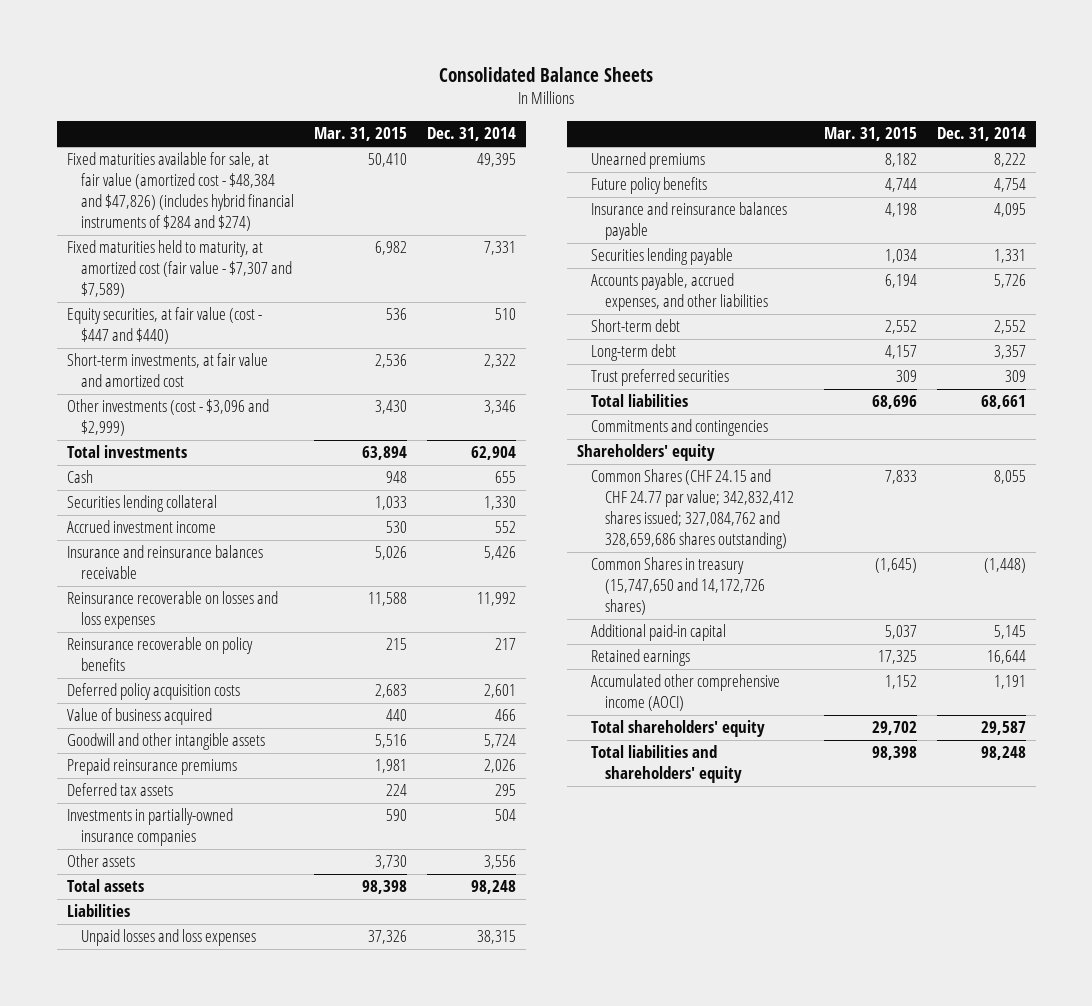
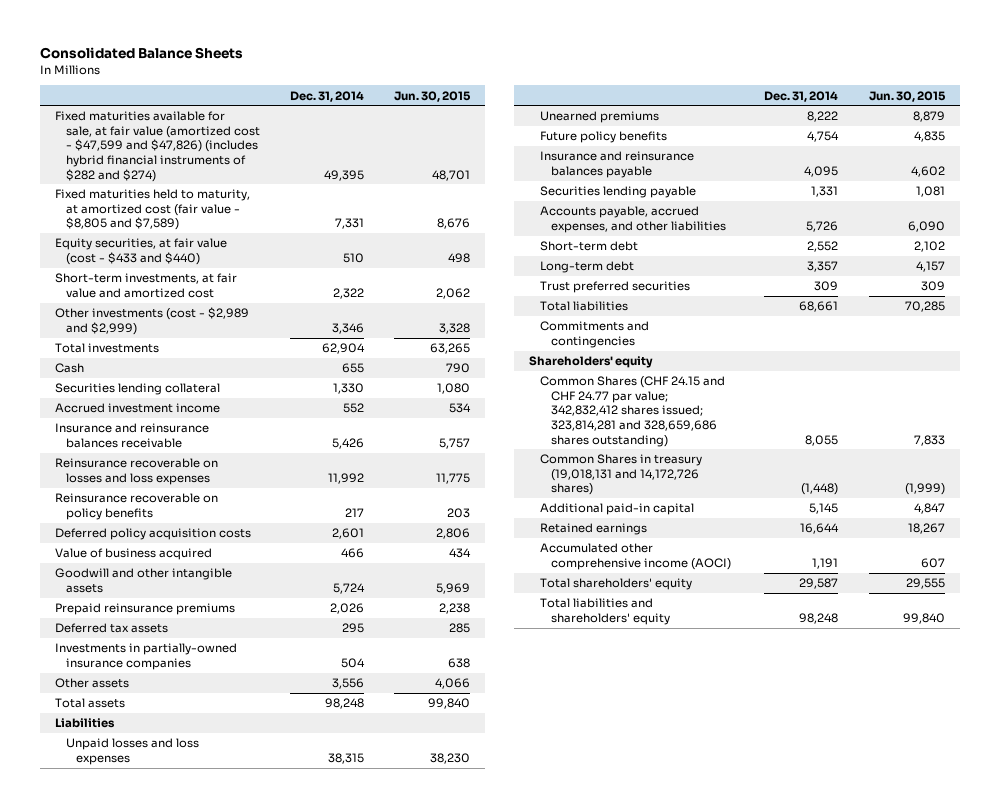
- | Mar. 31, 2015 | Dec. 31, 2014
+ | Dec. 31, 2014 | Jun. 30, 2015
- Fixed maturities available for sale, at fair value (amortized cost - $48,384 and $47,826) (includes hybrid financial instruments of $284 and $274) | 50,410 | 49,395
- Fixed maturities held to maturity, at amortized cost (fair value - $7,307 and $7,589) | 6,982 | 7,331
- Equity securities, at fair value (cost - $447 and $440) | 536 | 510
+ Fixed maturities available for sale, at fair value (amortized cost - $47,599 and $47,826) (includes hybrid financial instruments of $282 and $274) | 49,395 | 48,701
+ Fixed maturities held to maturity, at amortized cost (fair value - $8,805 and $7,589) | 7,331 | 8,676
+ Equity securities, at fair value (cost - $433 and $440) | 510 | 498
- Other investments (cost - $3,096 and $2,999) | 3,430 | 3,346
+ Other investments (cost - $2,989 and $2,999) | 3,346 | 3,328
- Common Shares (CHF 24.15 and CHF 24.77 par value; 342,832,412 shares issued; 327,084,762 and 328,659,686 shares outstanding) | 7,833 | 8,055
- Common Shares in treasury (15,747,650 and 14,172,726 shares) | (1,645) | (1,448)
+ Common Shares (CHF 24.15 and CHF 24.77 par value; 342,832,412 shares issued; 323,814,281 and 328,659,686 shares outstanding) | 8,055 | 7,833
+ Common Shares in treasury (19,018,131 and 14,172,726 shares) | (1,448) | (1,999)

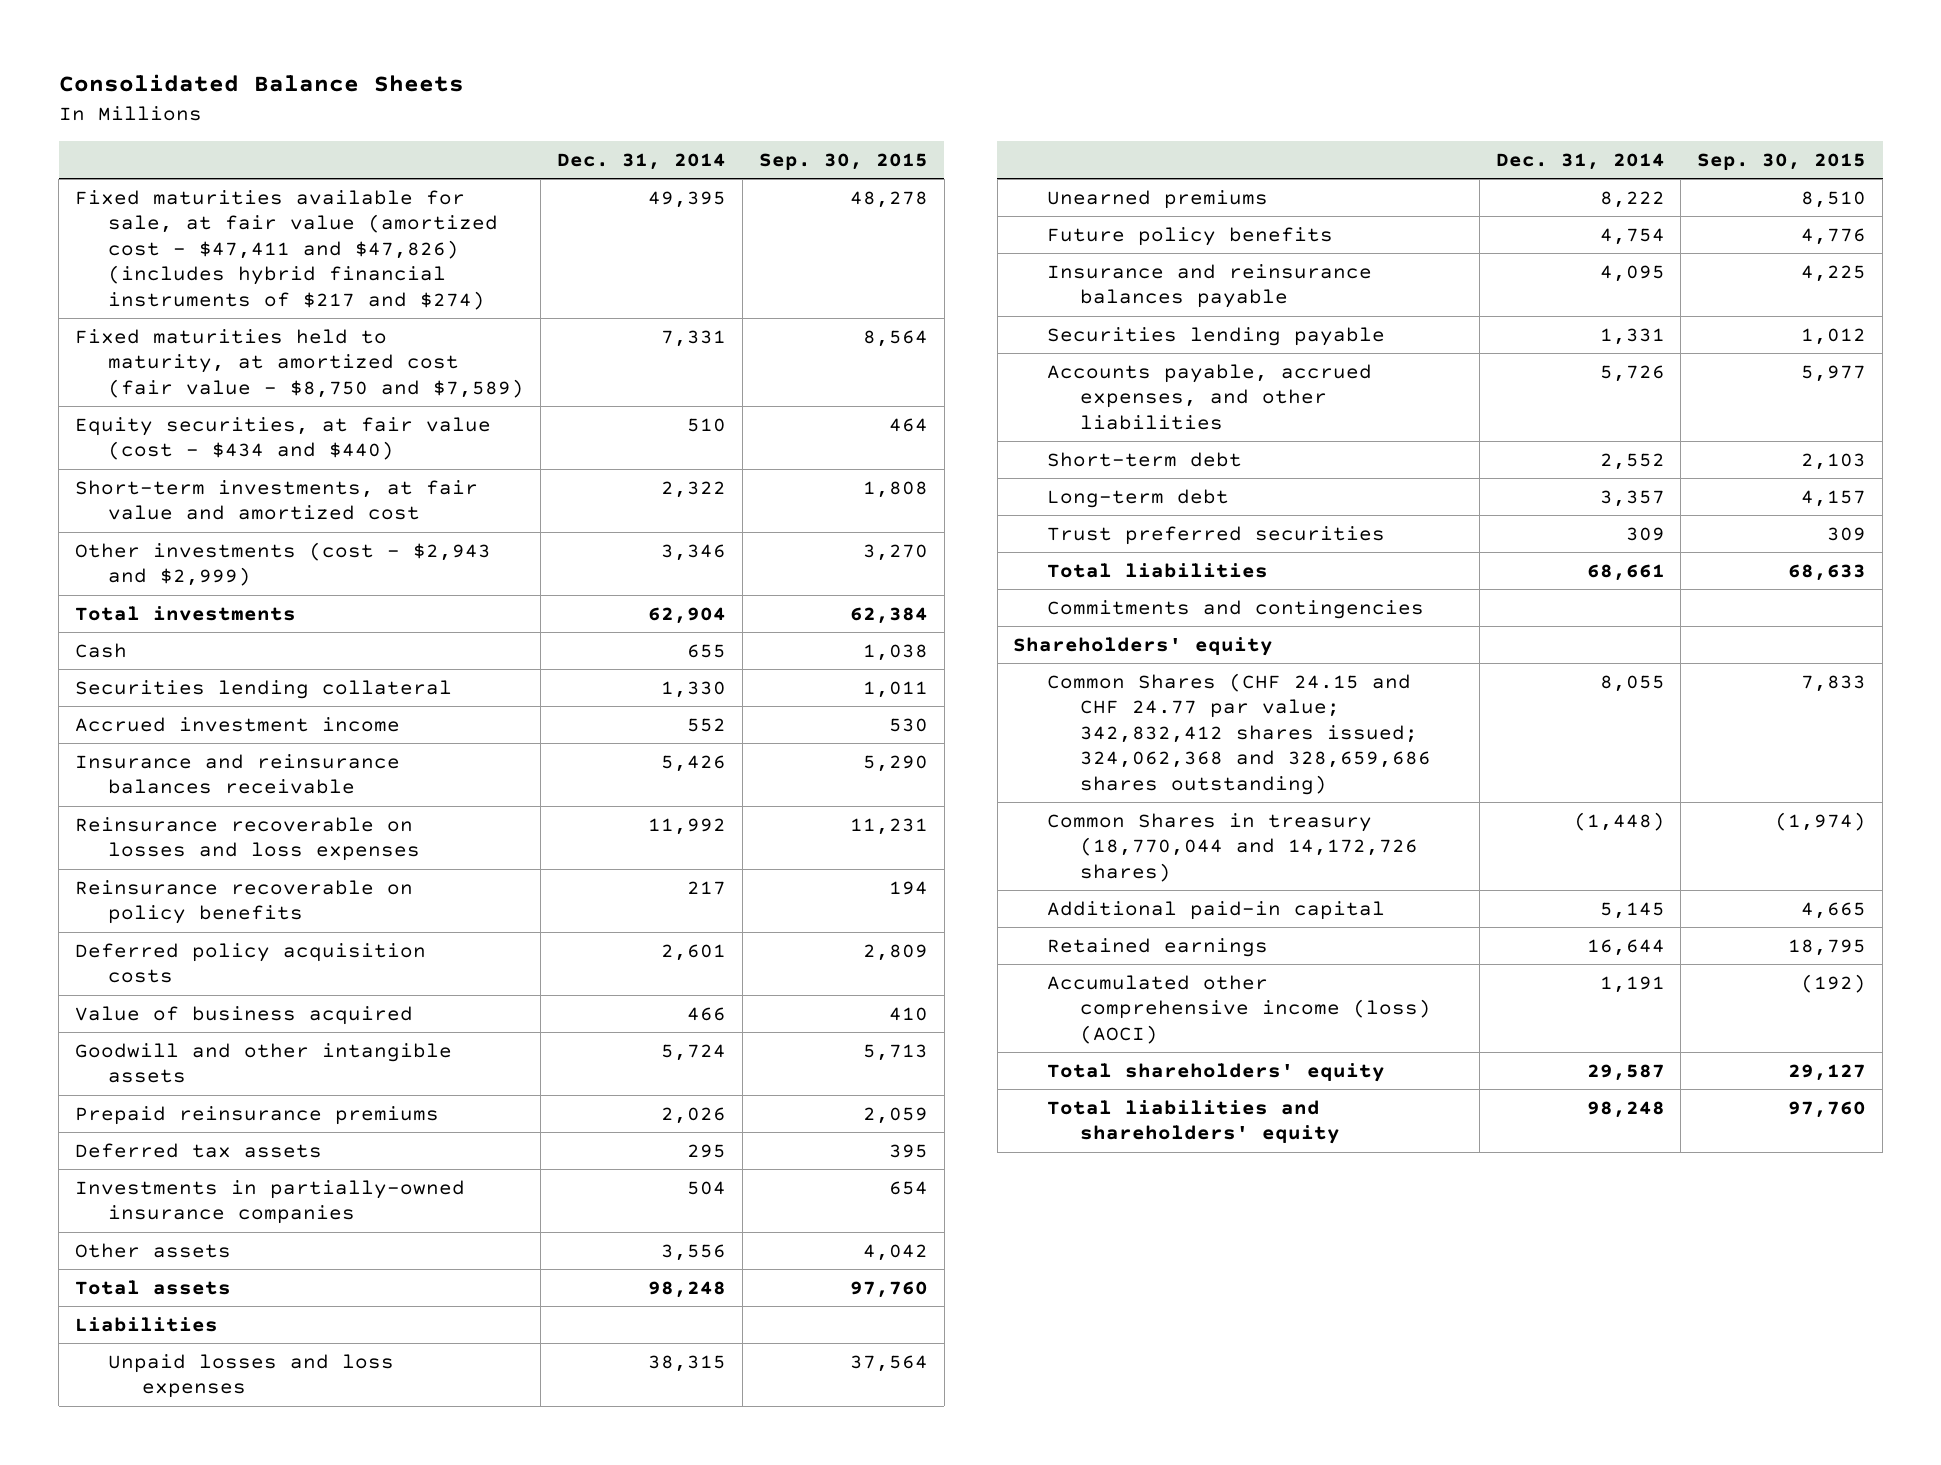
- | Dec. 31, 2014 | Jun. 30, 2015
+ | Dec. 31, 2014 | Sep. 30, 2015
- Fixed maturities available for sale, at fair value (amortized cost - $47,599 and $47,826) (includes hybrid financial instruments of $282 and $274) | 49,395 | 48,701
- Fixed maturities held to maturity, at amortized cost (fair value - $8,805 and $7,589) | 7,331 | 8,676
- Equity securities, at fair value (cost - $433 and $440) | 510 | 498
+ Fixed maturities available for sale, at fair value (amortized cost - $47,411 and $47,826) (includes hybrid financial instruments of $217 and $274) | 49,395 | 48,278
+ Fixed maturities held to maturity, at amortized cost (fair value - $8,750 and $7,589) | 7,331 | 8,564
+ Equity securities, at fair value (cost - $434 and $440) | 510 | 464
- Other investments (cost - $2,989 and $2,999) | 3,346 | 3,328
+ Other investments (cost - $2,943 and $2,999) | 3,346 | 3,270
- Common Shares (CHF 24.15 and CHF 24.77 par value; 342,832,412 shares issued; 323,814,281 and 328,659,686 shares outstanding) | 8,055 | 7,833
- Common Shares in treasury (19,018,131 and 14,172,726 shares) | (1,448) | (1,999)
+ Common Shares (CHF 24.15 and CHF 24.77 par value; 342,832,412 shares issued; 324,062,368 and 328,659,686 shares outstanding) | 8,055 | 7,833
+ Common Shares in treasury (18,770,044 and 14,172,726 shares) | (1,448) | (1,974)
- Accumulated other comprehensive income (AOCI) | 1,191 | 607
+ Accumulated other comprehensive income (loss) (AOCI) | 1,191 | (192)

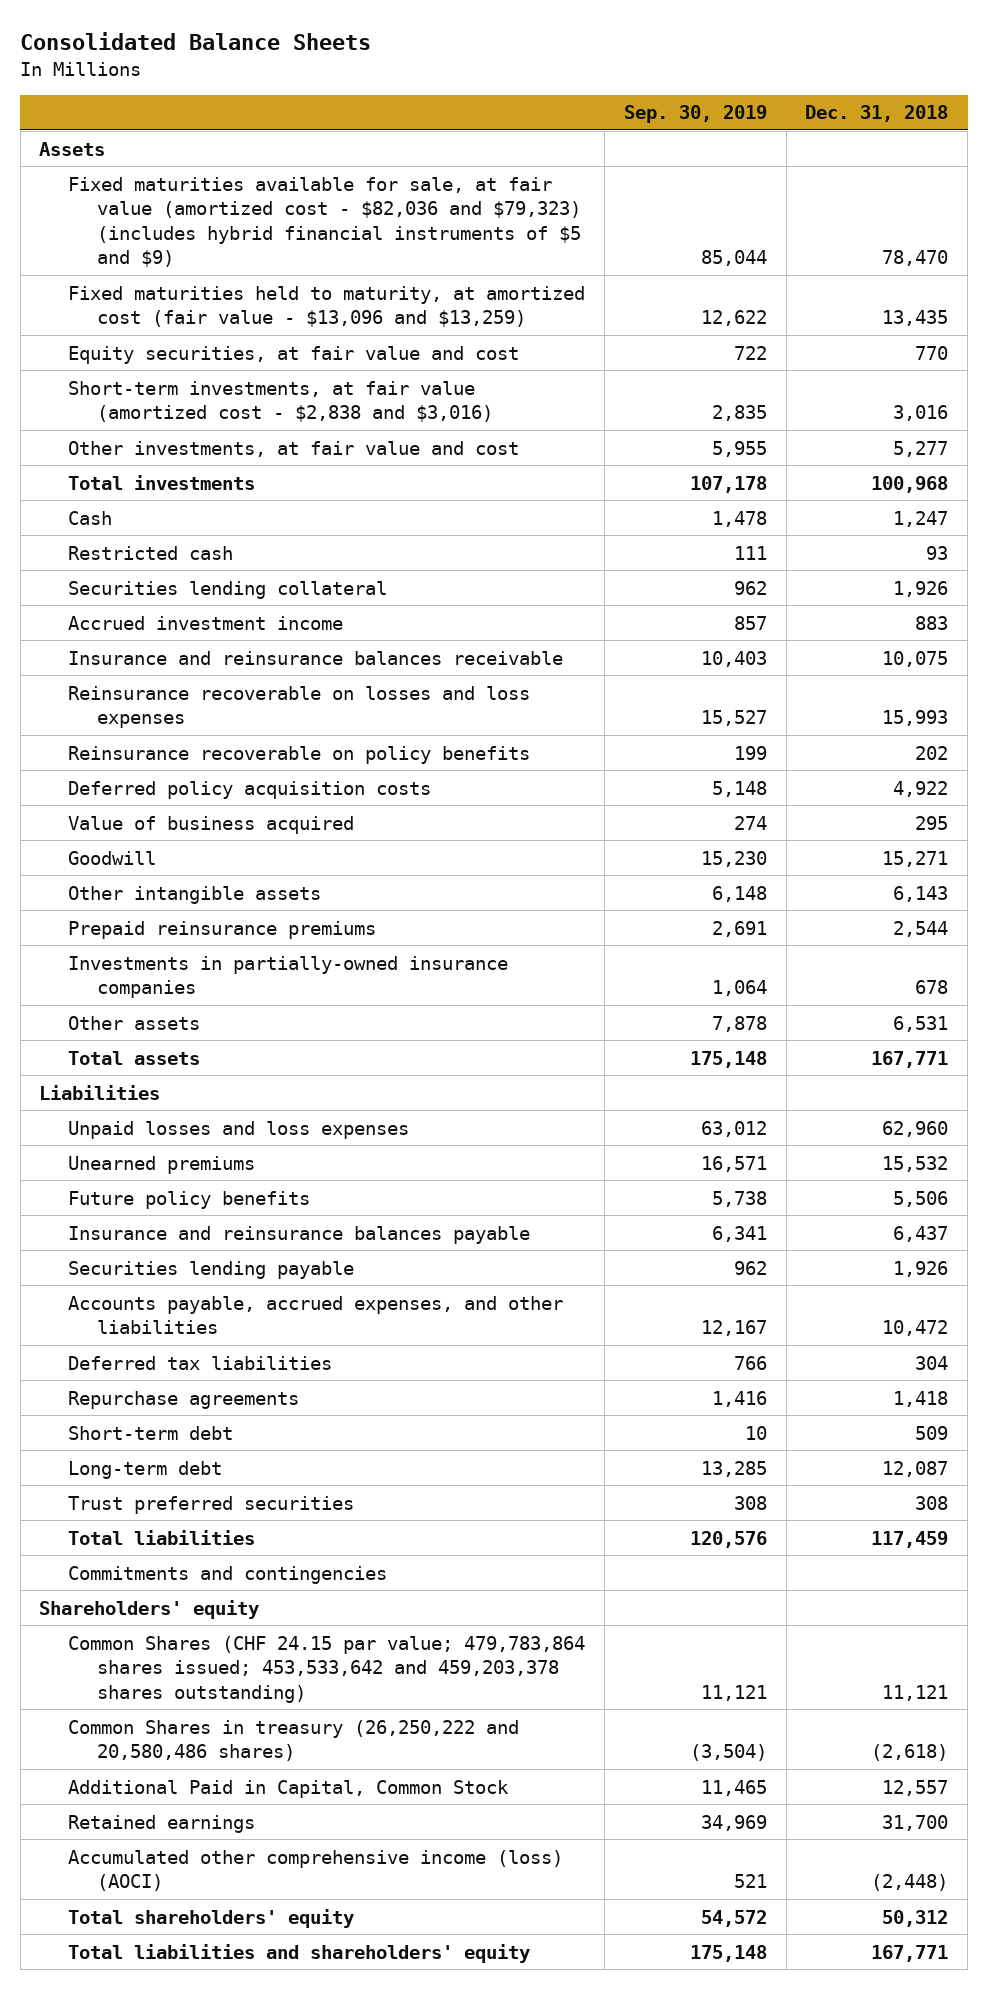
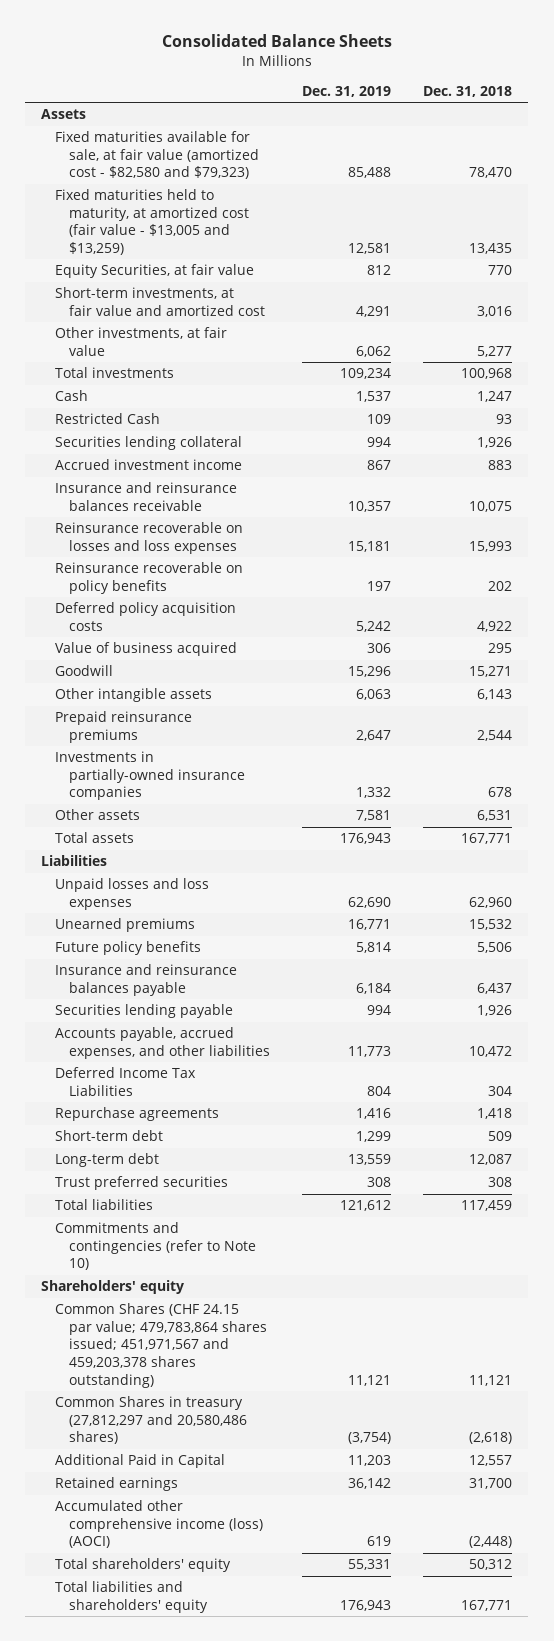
- | Sep. 30, 2019 | Dec. 31, 2018
+ | Dec. 31, 2019 | Dec. 31, 2018
- Fixed maturities available for sale, at fair value (amortized cost - $82,036 and $79,323) (includes hybrid financial instruments of $5 and $9) | 85,044 | 78,470
- Fixed maturities held to maturity, at amortized cost (fair value - $13,096 and $13,259) | 12,622 | 13,435
- Equity securities, at fair value and cost | 722 | 770
- Short-term investments, at fair value (amortized cost - $2,838 and $3,016) | 2,835 | 3,016
- Other investments, at fair value and cost | 5,955 | 5,277
+ Fixed maturities available for sale, at fair value (amortized cost - $82,580 and $79,323) | 85,488 | 78,470
+ Fixed maturities held to maturity, at amortized cost (fair value - $13,005 and $13,259) | 12,581 | 13,435
+ Equity Securities, at fair value | 812 | 770
+ Short-term investments, at fair value and amortized cost | 4,291 | 3,016
+ Other investments, at fair value | 6,062 | 5,277
- Restricted cash | 111 | 93
+ Restricted Cash | 109 | 93
- Deferred tax liabilities | 766 | 304
+ Deferred Income Tax Liabilities | 804 | 304
- Commitments and contingencies
+ Commitments and contingencies (refer to Note 10)
- Common Shares (CHF 24.15 par value; 479,783,864 shares issued; 453,533,642 and 459,203,378 shares outstanding) | 11,121 | 11,121
- Common Shares in treasury (26,250,222 and 20,580,486 shares) | (3,504) | (2,618)
- Additional Paid in Capital, Common Stock | 11,465 | 12,557
+ Common Shares (CHF 24.15 par value; 479,783,864 shares issued; 451,971,567 and 459,203,378 shares outstanding) | 11,121 | 11,121
+ Common Shares in treasury (27,812,297 and 20,580,486 shares) | (3,754) | (2,618)
+ Additional Paid in Capital | 11,203 | 12,557

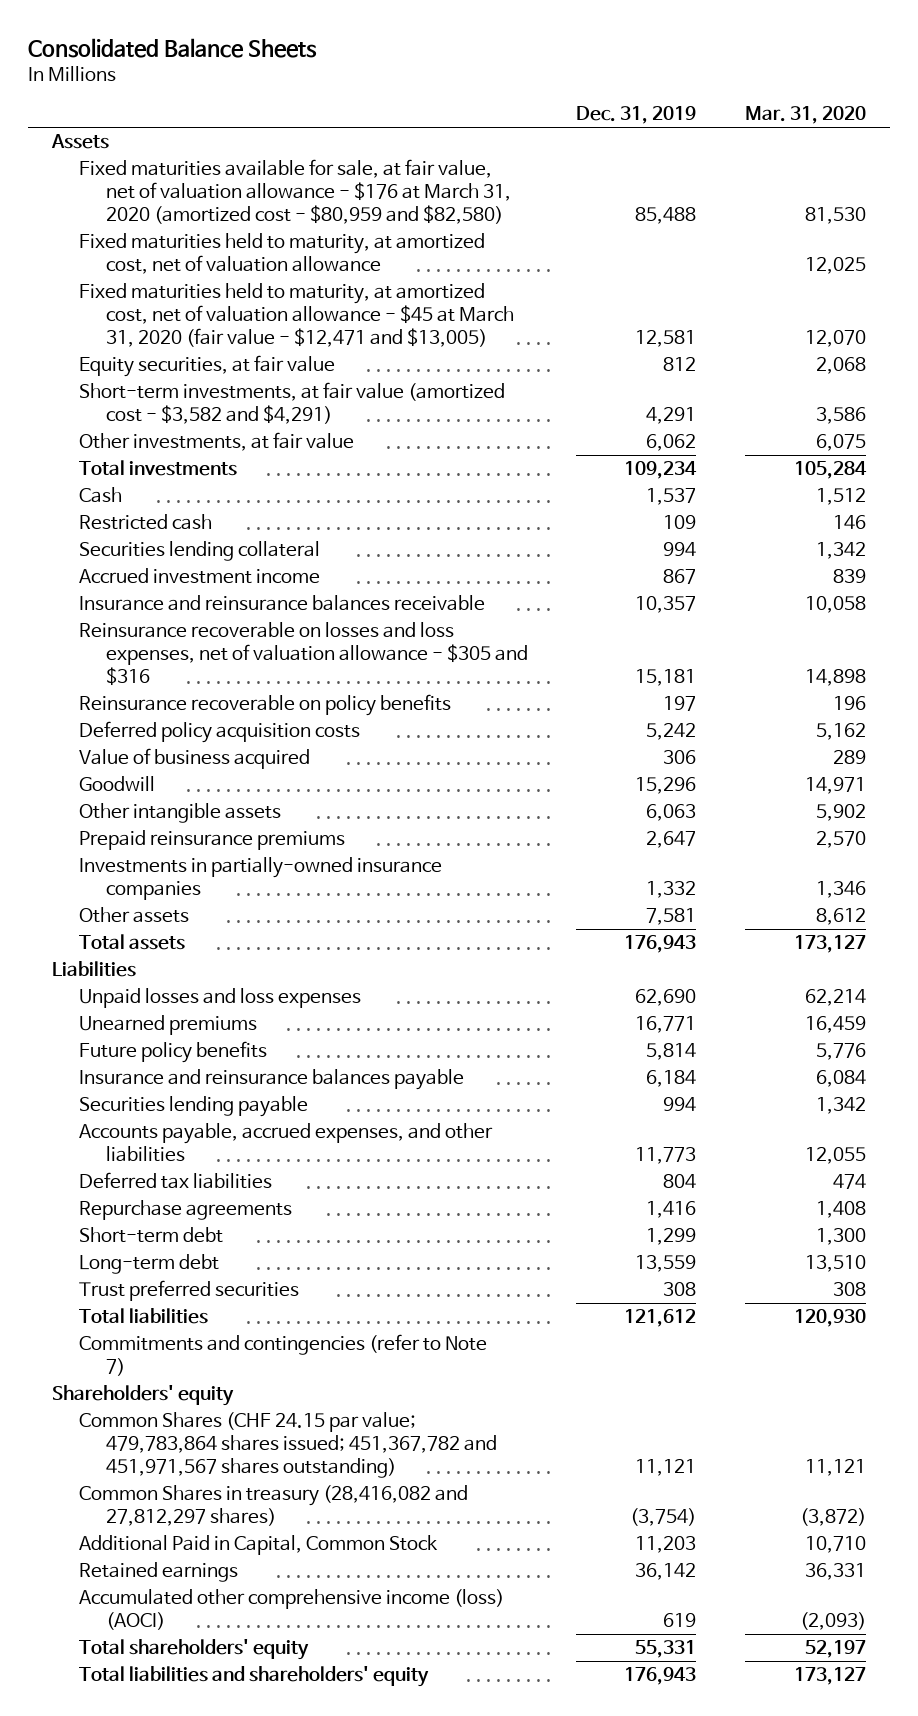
- | Dec. 31, 2019 | Dec. 31, 2018
+ | Dec. 31, 2019 | Mar. 31, 2020
- Fixed maturities available for sale, at fair value (amortized cost - $82,580 and $79,323) | 85,488 | 78,470
- Fixed maturities held to maturity, at amortized cost (fair value - $13,005 and $13,259) | 12,581 | 13,435
- Equity Securities, at fair value | 812 | 770
- Short-term investments, at fair value and amortized cost | 4,291 | 3,016
+ Fixed maturities available for sale, at fair value, net of valuation allowance - $176 at March 31, 2020 (amortized cost - $80,959 and $82,580) | 85,488 | 81,530
+ Fixed maturities held to maturity, at amortized cost, net of valuation allowance | | 12,025
+ Fixed maturities held to maturity, at amortized cost, net of valuation allowance - $45 at March 31, 2020 (fair value - $12,471 and $13,005) | 12,581 | 12,070
+ Equity securities, at fair value | 812 | 2,068
+ Short-term investments, at fair value (amortized cost - $3,582 and $4,291) | 4,291 | 3,586
- Restricted Cash | 109 | 93
+ Restricted cash | 109 | 146
- Reinsurance recoverable on losses and loss expenses | 15,181 | 15,993
+ Reinsurance recoverable on losses and loss expenses, net of valuation allowance - $305 and $316 | 15,181 | 14,898
- Deferred Income Tax Liabilities | 804 | 304
+ Deferred tax liabilities | 804 | 474
- Commitments and contingencies (refer to Note 10)
+ Commitments and contingencies (refer to Note 7)
- Common Shares (CHF 24.15 par value; 479,783,864 shares issued; 451,971,567 and 459,203,378 shares outstanding) | 11,121 | 11,121
- Common Shares in treasury (27,812,297 and 20,580,486 shares) | (3,754) | (2,618)
- Additional Paid in Capital | 11,203 | 12,557
+ Common Shares (CHF 24.15 par value; 479,783,864 shares issued; 451,367,782 and 451,971,567 shares outstanding) | 11,121 | 11,121
+ Common Shares in treasury (28,416,082 and 27,812,297 shares) | (3,754) | (3,872)
+ Additional Paid in Capital, Common Stock | 11,203 | 10,710

